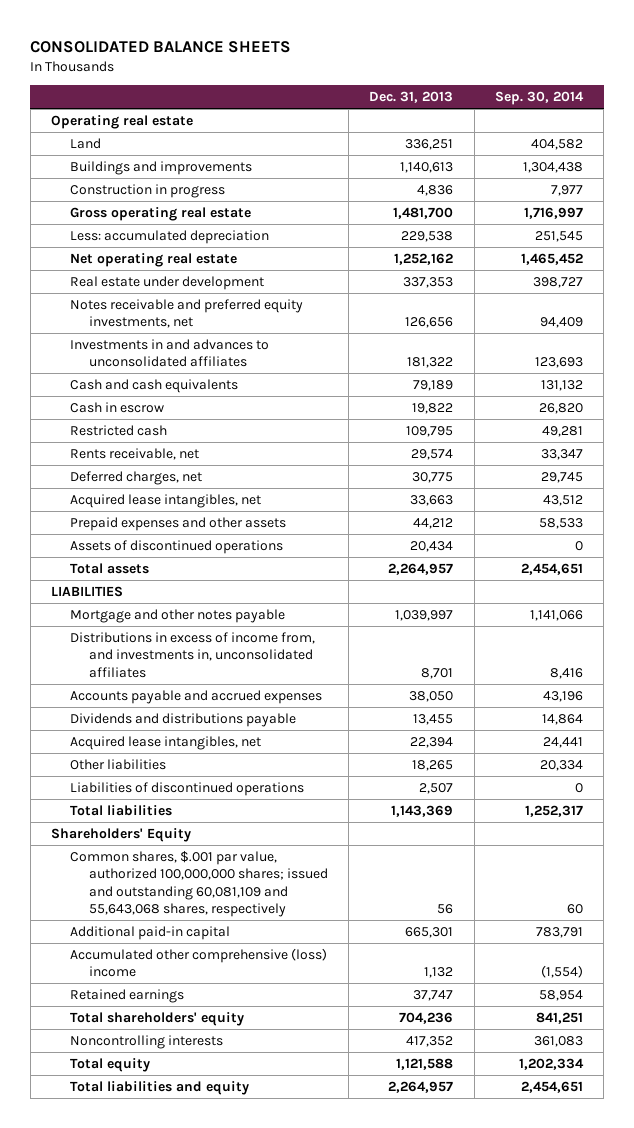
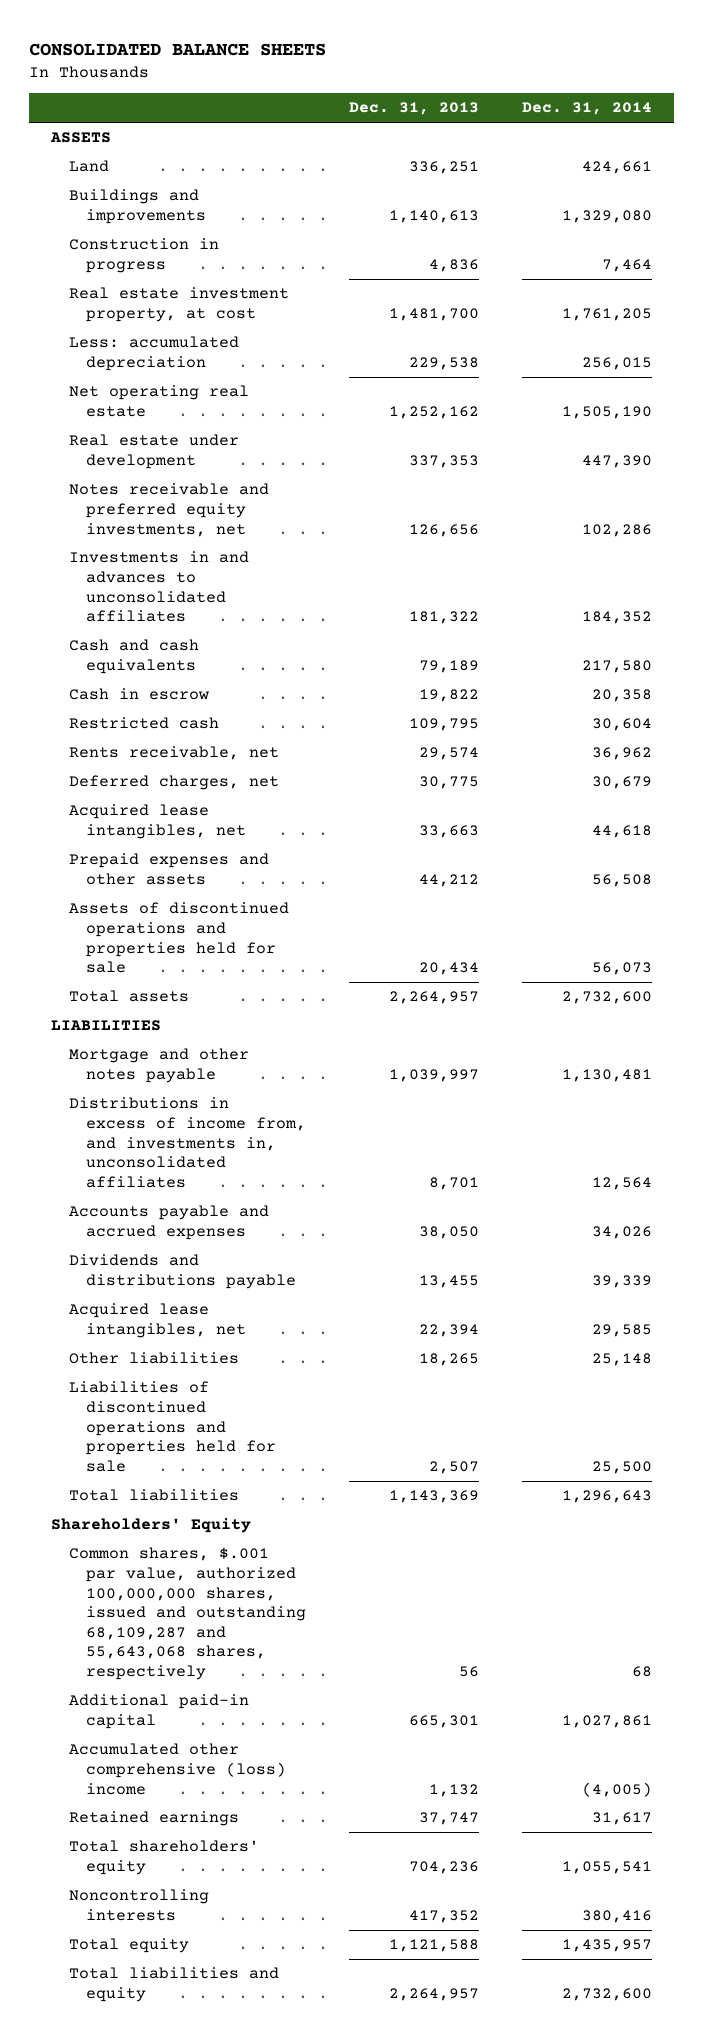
- | Dec. 31, 2013 | Sep. 30, 2014
+ | Dec. 31, 2013 | Dec. 31, 2014
- Operating real estate
+ ASSETS
- Gross operating real estate | 1,481,700 | 1,716,997
+ Real estate investment property, at cost | 1,481,700 | 1,761,205
- Assets of discontinued operations | 20,434 | 0
+ Assets of discontinued operations and properties held for sale | 20,434 | 56,073
- Liabilities of discontinued operations | 2,507 | 0
+ Liabilities of discontinued operations and properties held for sale | 2,507 | 25,500
- Common shares, $.001 par value, authorized 100,000,000 shares; issued and outstanding 60,081,109 and 55,643,068 shares, respectively | 56 | 60
+ Common shares, $.001 par value, authorized 100,000,000 shares, issued and outstanding 68,109,287 and 55,643,068 shares, respectively | 56 | 68

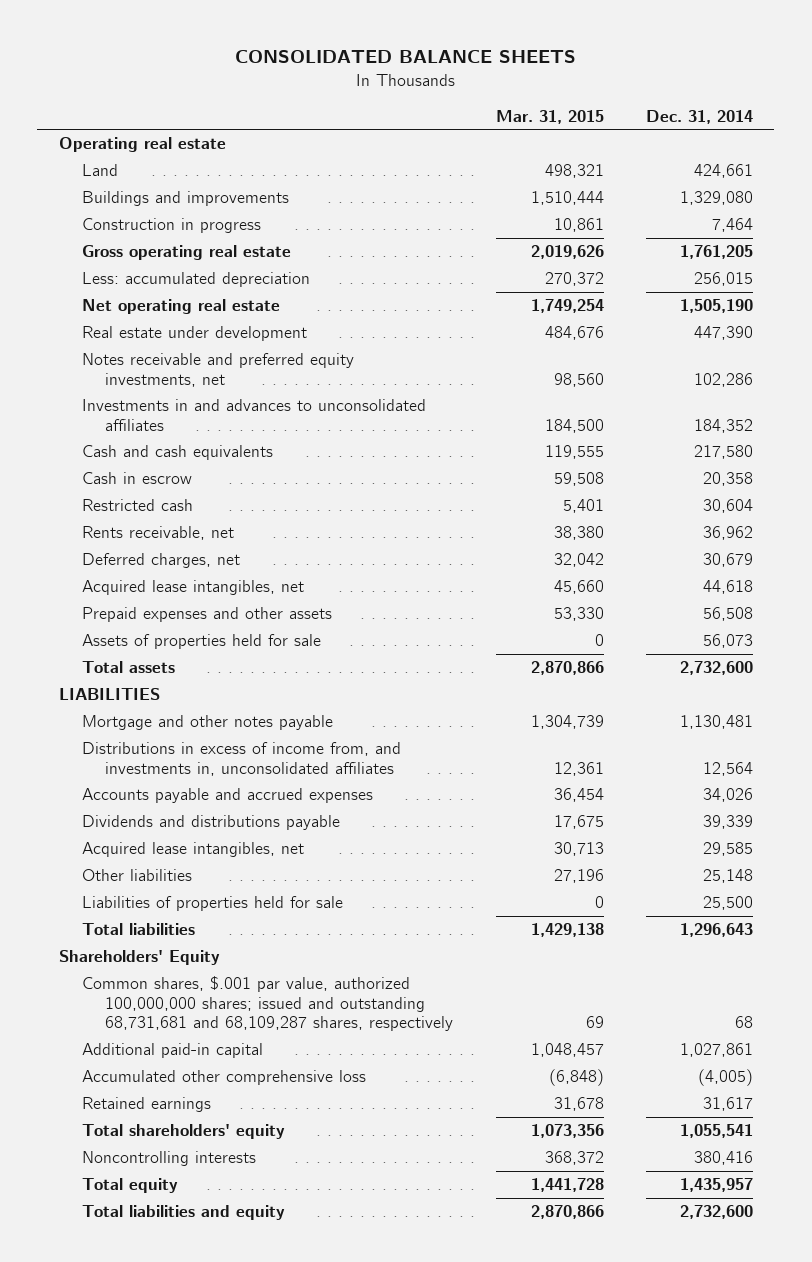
- | Dec. 31, 2013 | Dec. 31, 2014
+ | Mar. 31, 2015 | Dec. 31, 2014
- ASSETS
+ Operating real estate
- Real estate investment property, at cost | 1,481,700 | 1,761,205
+ Gross operating real estate | 2,019,626 | 1,761,205
- Assets of discontinued operations and properties held for sale | 20,434 | 56,073
+ Assets of properties held for sale | 0 | 56,073
- Liabilities of discontinued operations and properties held for sale | 2,507 | 25,500
+ Liabilities of properties held for sale | 0 | 25,500
- Common shares, $.001 par value, authorized 100,000,000 shares, issued and outstanding 68,109,287 and 55,643,068 shares, respectively | 56 | 68
+ Common shares, $.001 par value, authorized 100,000,000 shares; issued and outstanding 68,731,681 and 68,109,287 shares, respectively | 69 | 68
- Accumulated other comprehensive (loss) income | 1,132 | (4,005)
+ Accumulated other comprehensive loss | (6,848) | (4,005)

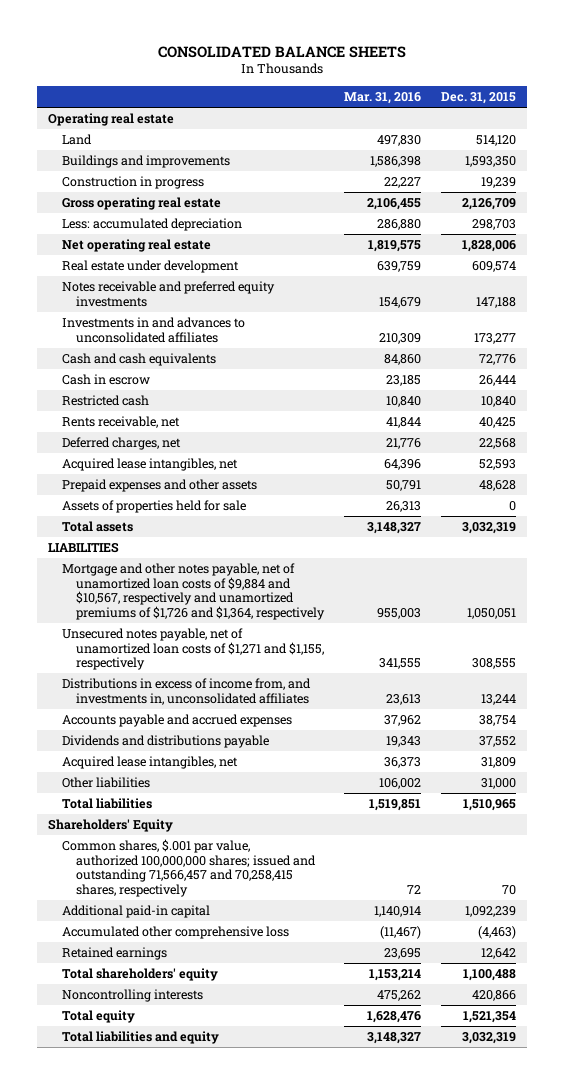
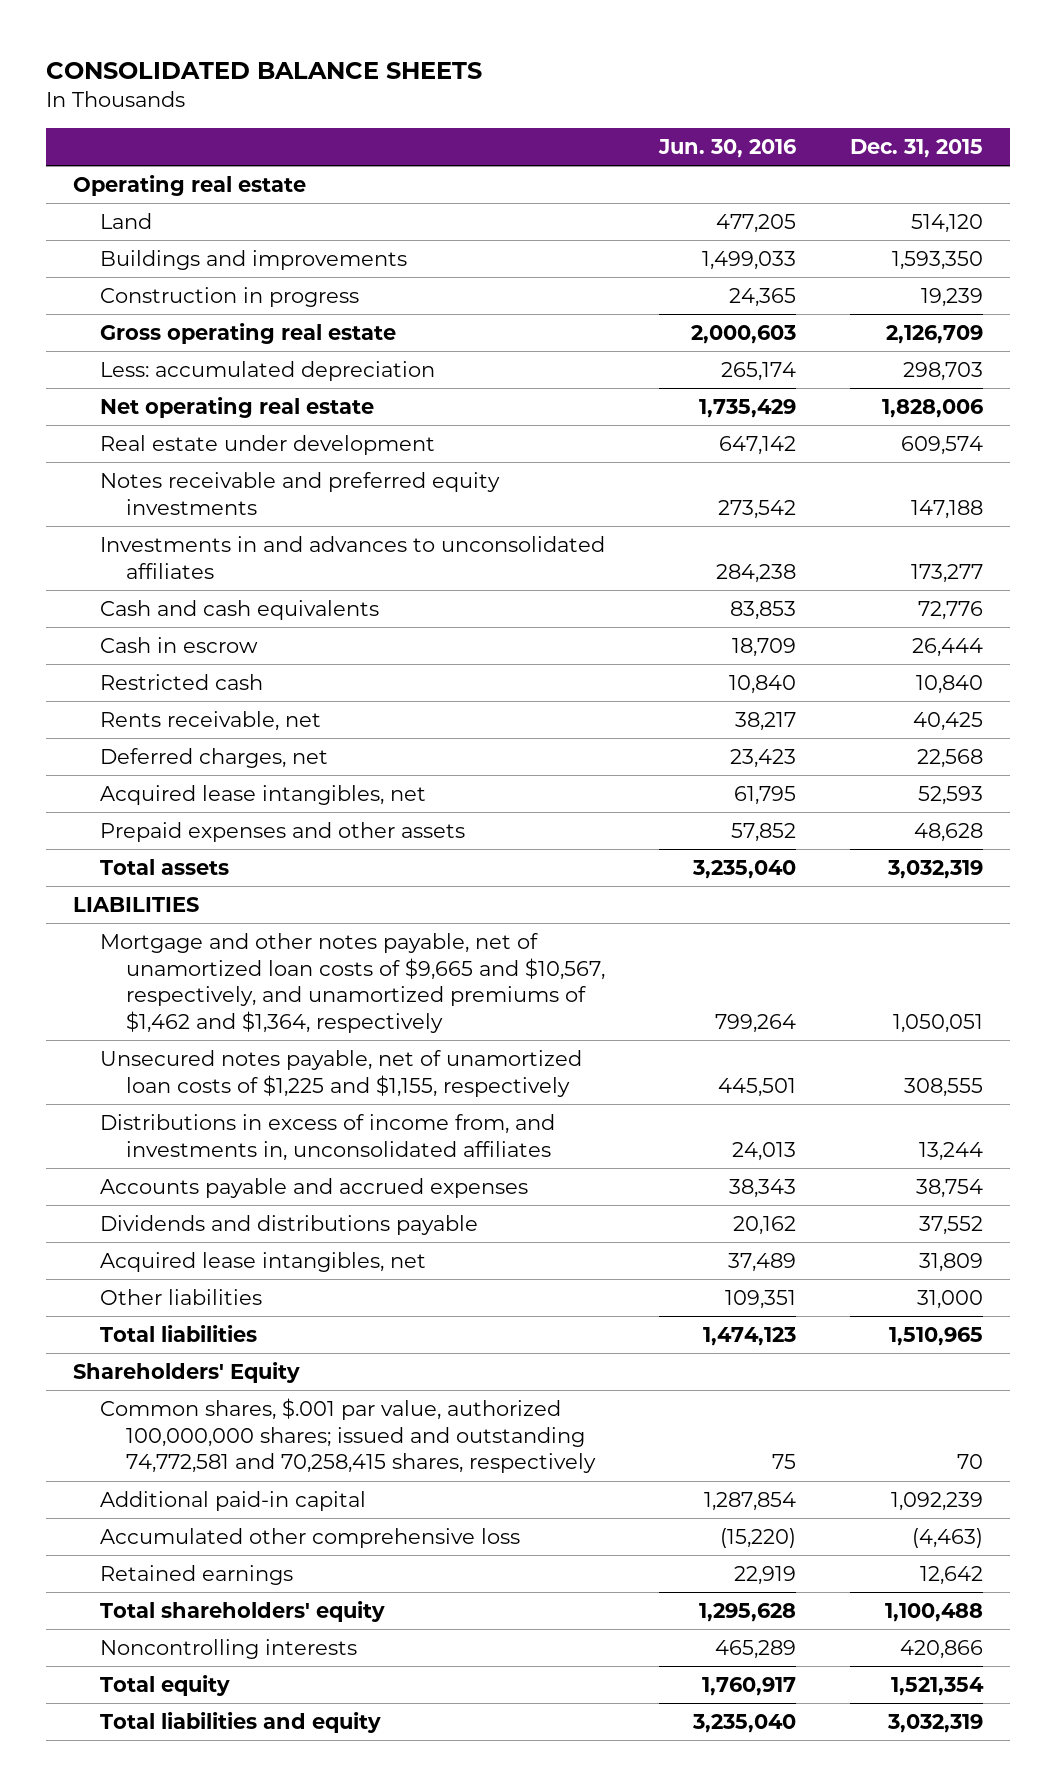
- | Mar. 31, 2016 | Dec. 31, 2015
+ | Jun. 30, 2016 | Dec. 31, 2015
- Assets of properties held for sale | 26,313 | 0
- Mortgage and other notes payable, net of unamortized loan costs of $9,884 and $10,567, respectively and unamortized premiums of $1,726 and $1,364, respectively | 955,003 | 1,050,051
- Unsecured notes payable, net of unamortized loan costs of $1,271 and $1,155, respectively | 341,555 | 308,555
+ Mortgage and other notes payable, net of unamortized loan costs of $9,665 and $10,567, respectively, and unamortized premiums of $1,462 and $1,364, respectively | 799,264 | 1,050,051
+ Unsecured notes payable, net of unamortized loan costs of $1,225 and $1,155, respectively | 445,501 | 308,555
- Common shares, $.001 par value, authorized 100,000,000 shares; issued and outstanding 71,566,457 and 70,258,415 shares, respectively | 72 | 70
+ Common shares, $.001 par value, authorized 100,000,000 shares; issued and outstanding 74,772,581 and 70,258,415 shares, respectively | 75 | 70

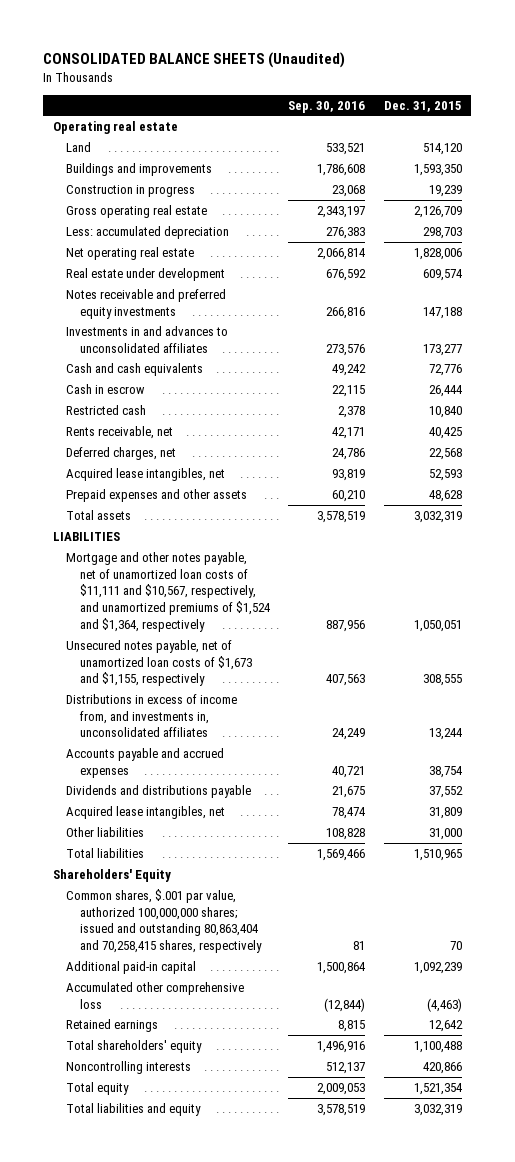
- CONSOLIDATED BALANCE SHEETS
+ CONSOLIDATED BALANCE SHEETS (Unaudited)
- | Jun. 30, 2016 | Dec. 31, 2015
+ | Sep. 30, 2016 | Dec. 31, 2015
- Mortgage and other notes payable, net of unamortized loan costs of $9,665 and $10,567, respectively, and unamortized premiums of $1,462 and $1,364, respectively | 799,264 | 1,050,051
- Unsecured notes payable, net of unamortized loan costs of $1,225 and $1,155, respectively | 445,501 | 308,555
+ Mortgage and other notes payable, net of unamortized loan costs of $11,111 and $10,567, respectively, and unamortized premiums of $1,524 and $1,364, respectively | 887,956 | 1,050,051
+ Unsecured notes payable, net of unamortized loan costs of $1,673 and $1,155, respectively | 407,563 | 308,555
- Common shares, $.001 par value, authorized 100,000,000 shares; issued and outstanding 74,772,581 and 70,258,415 shares, respectively | 75 | 70
+ Common shares, $.001 par value, authorized 100,000,000 shares; issued and outstanding 80,863,404 and 70,258,415 shares, respectively | 81 | 70

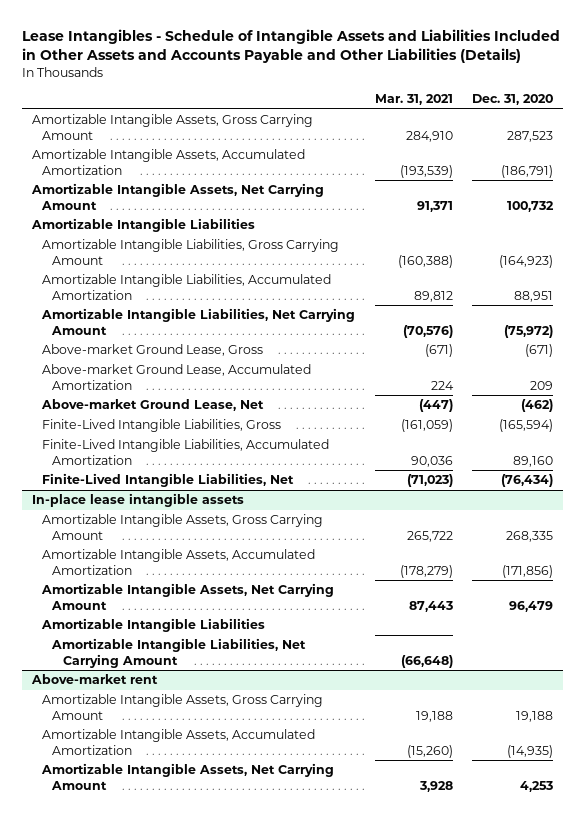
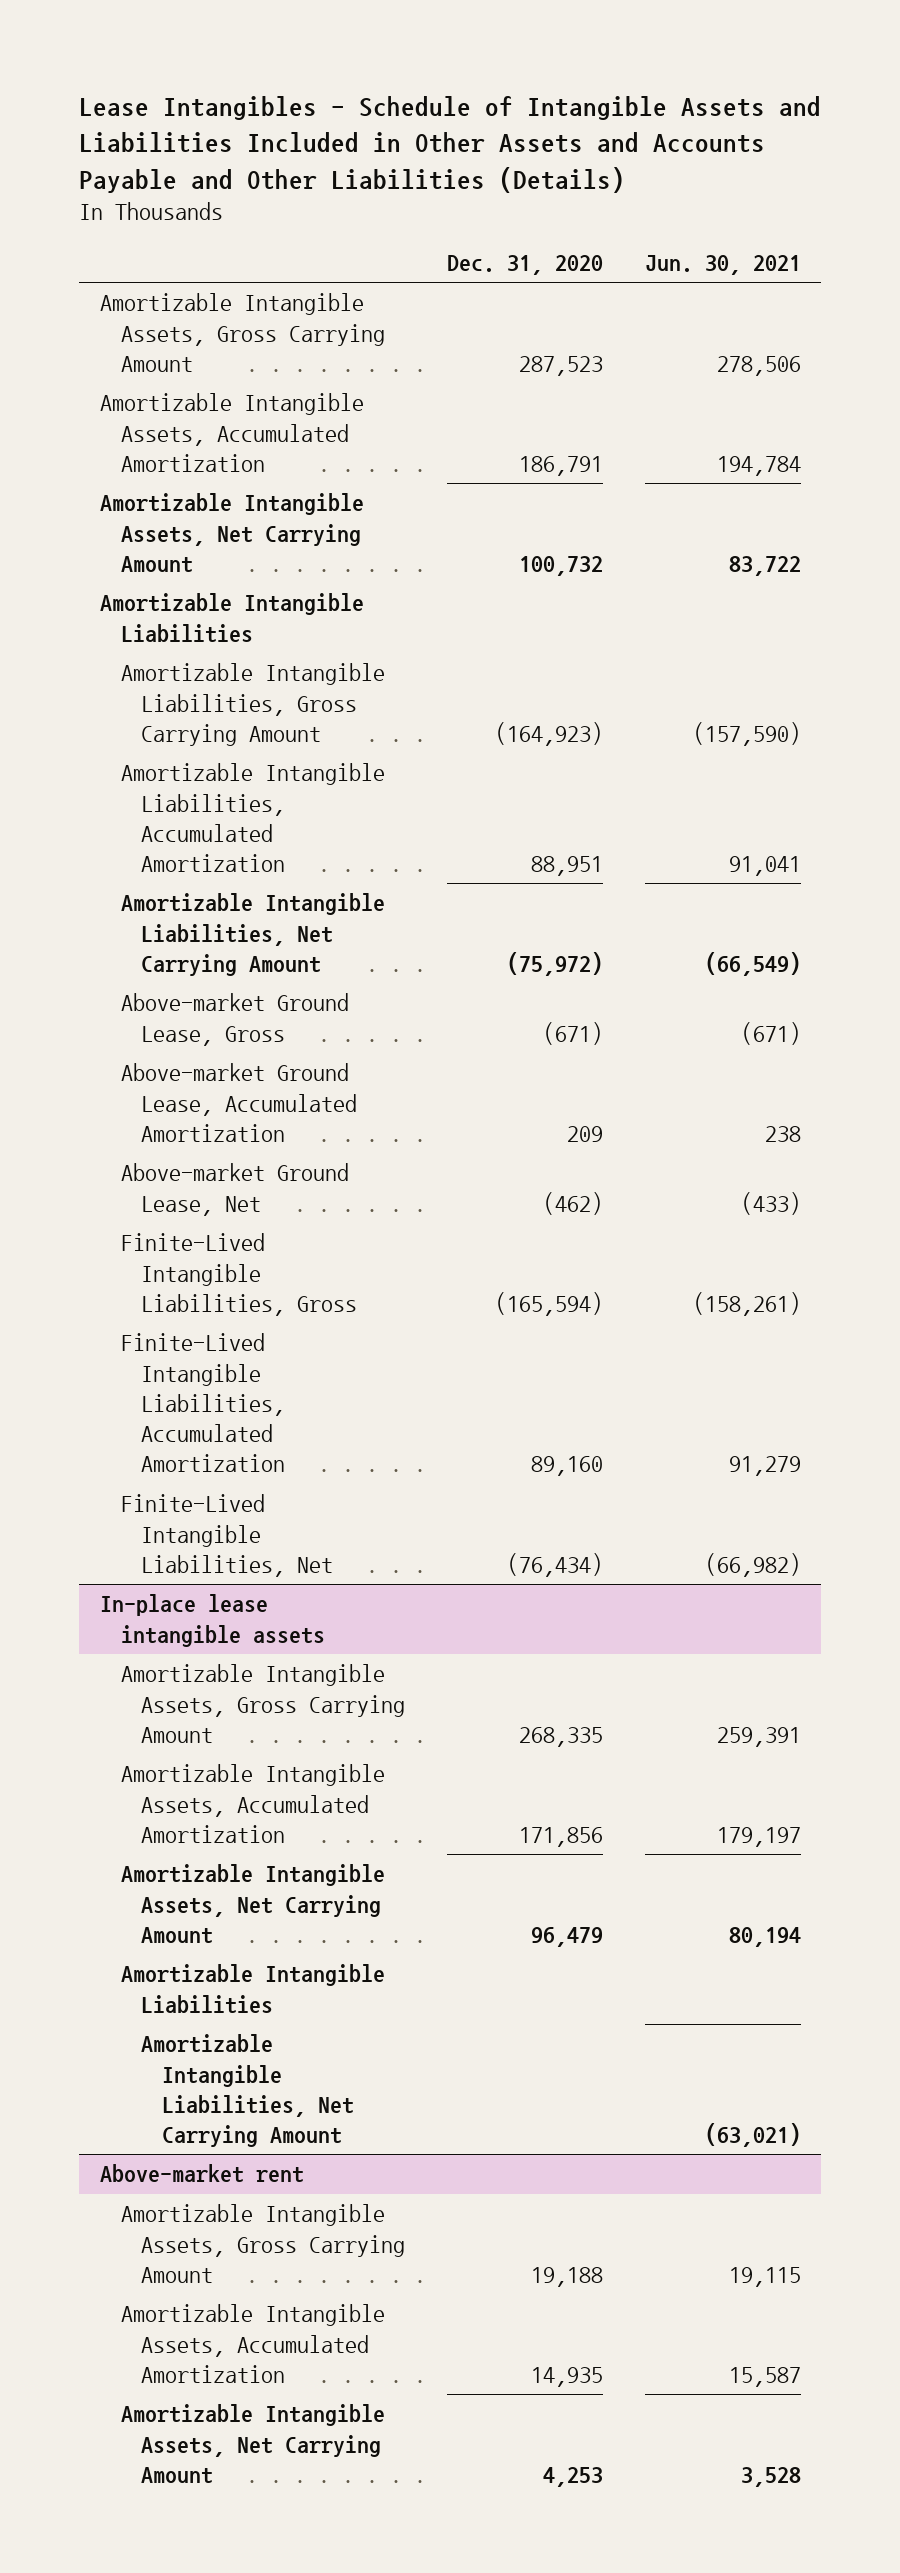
- | Mar. 31, 2021 | Dec. 31, 2020
+ | Dec. 31, 2020 | Jun. 30, 2021
- Amortizable Intangible Assets, Accumulated Amortization | (193,539) | (186,791)
+ Amortizable Intangible Assets, Accumulated Amortization | 186,791 | 194,784
@ In-place lease intangible assets
- Amortizable Intangible Assets, Accumulated Amortization | (178,279) | (171,856)
+ Amortizable Intangible Assets, Accumulated Amortization | 171,856 | 179,197
@ Above-market rent
- Amortizable Intangible Assets, Accumulated Amortization | (15,260) | (14,935)
+ Amortizable Intangible Assets, Accumulated Amortization | 14,935 | 15,587

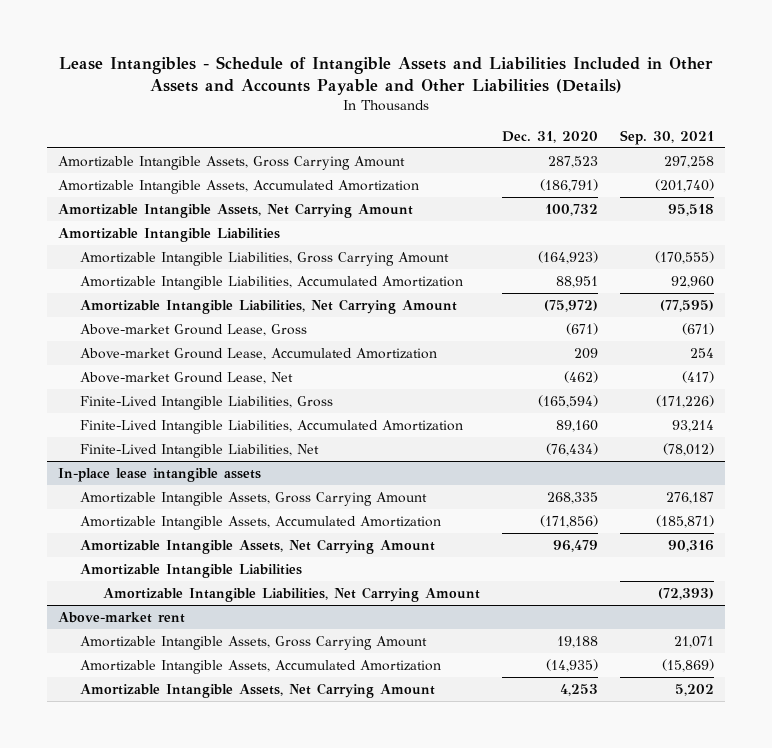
- | Dec. 31, 2020 | Jun. 30, 2021
+ | Dec. 31, 2020 | Sep. 30, 2021
- Amortizable Intangible Assets, Accumulated Amortization | 186,791 | 194,784
+ Amortizable Intangible Assets, Accumulated Amortization | (186,791) | (201,740)
@ In-place lease intangible assets
- Amortizable Intangible Assets, Accumulated Amortization | 171,856 | 179,197
+ Amortizable Intangible Assets, Accumulated Amortization | (171,856) | (185,871)
@ Above-market rent
- Amortizable Intangible Assets, Accumulated Amortization | 14,935 | 15,587
+ Amortizable Intangible Assets, Accumulated Amortization | (14,935) | (15,869)

